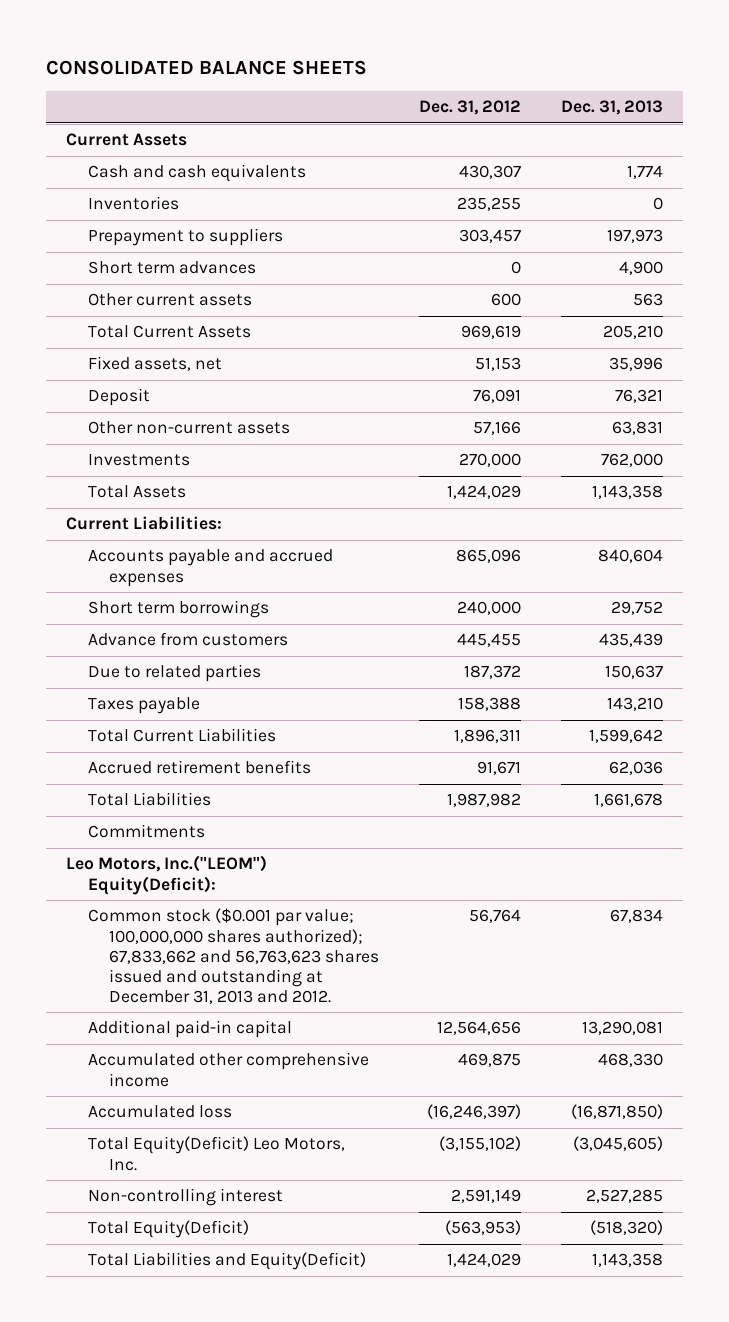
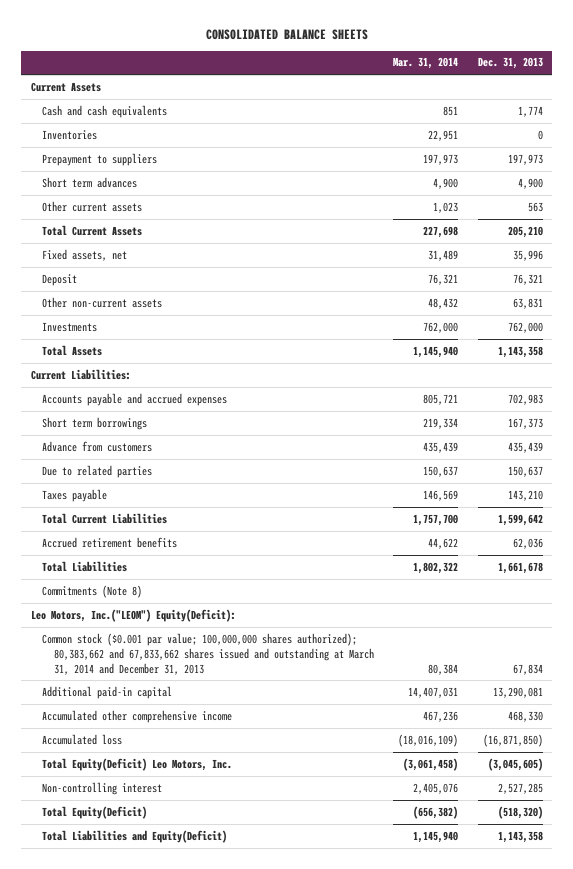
- | Dec. 31, 2012 | Dec. 31, 2013
+ | Mar. 31, 2014 | Dec. 31, 2013
- Accounts payable and accrued expenses | 865,096 | 840,604
- Short term borrowings | 240,000 | 29,752
+ Accounts payable and accrued expenses | 805,721 | 702,983
+ Short term borrowings | 219,334 | 167,373
- Commitments
+ Commitments (Note 8)
- Common stock ($0.001 par value; 100,000,000 shares authorized); 67,833,662 and 56,763,623 shares issued and outstanding at December 31, 2013 and 2012. | 56,764 | 67,834
+ Common stock ($0.001 par value; 100,000,000 shares authorized); 80,383,662 and 67,833,662 shares issued and outstanding at March 31, 2014 and December 31, 2013 | 80,384 | 67,834

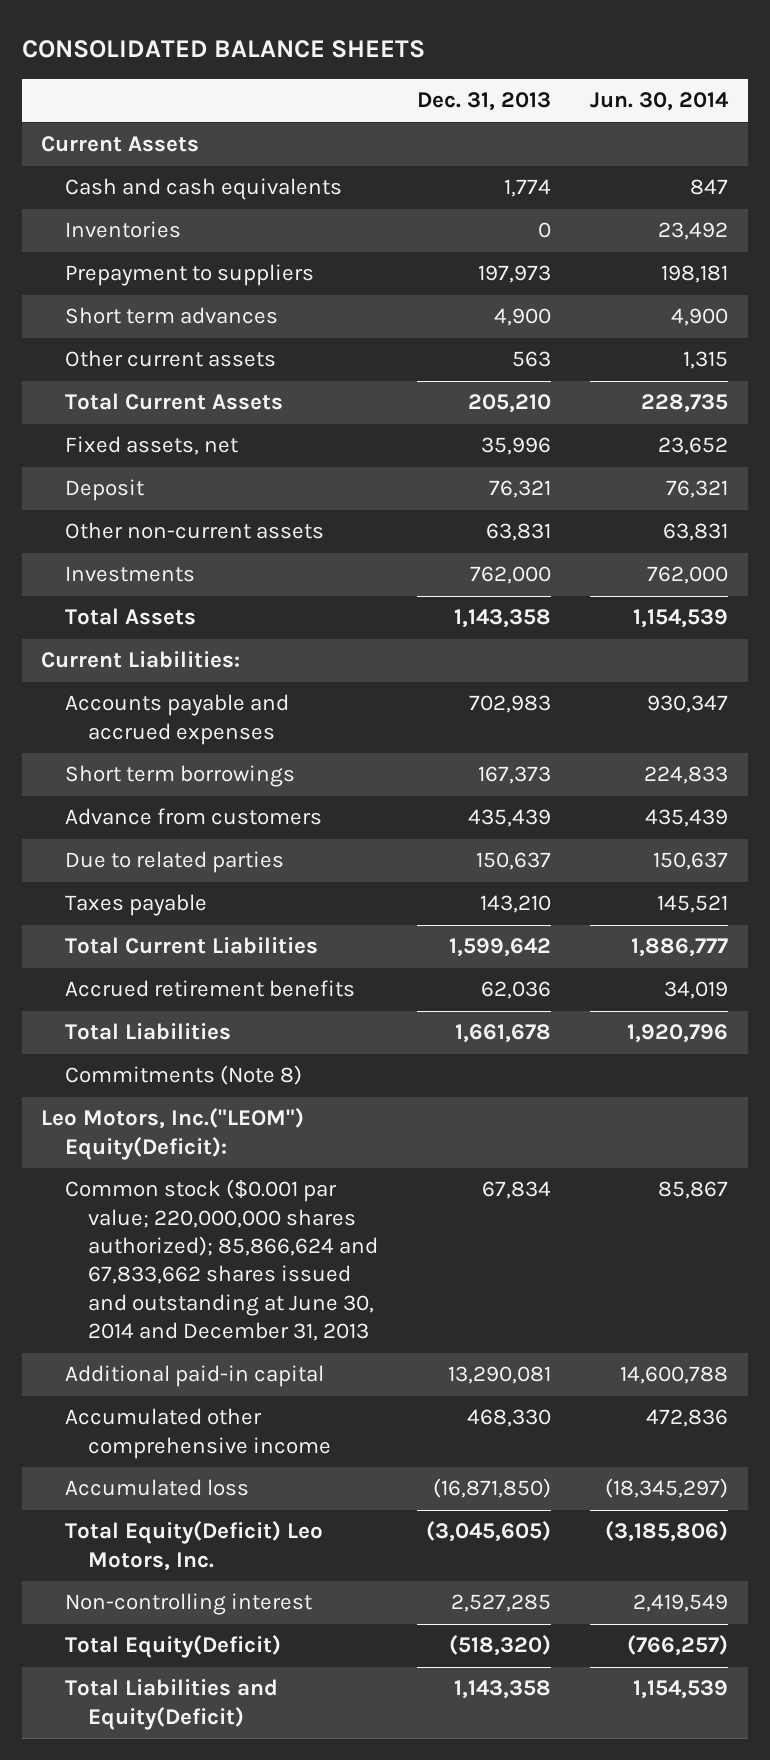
- | Mar. 31, 2014 | Dec. 31, 2013
+ | Dec. 31, 2013 | Jun. 30, 2014
- Common stock ($0.001 par value; 100,000,000 shares authorized); 80,383,662 and 67,833,662 shares issued and outstanding at March 31, 2014 and December 31, 2013 | 80,384 | 67,834
+ Common stock ($0.001 par value; 220,000,000 shares authorized); 85,866,624 and 67,833,662 shares issued and outstanding at June 30, 2014 and December 31, 2013 | 67,834 | 85,867

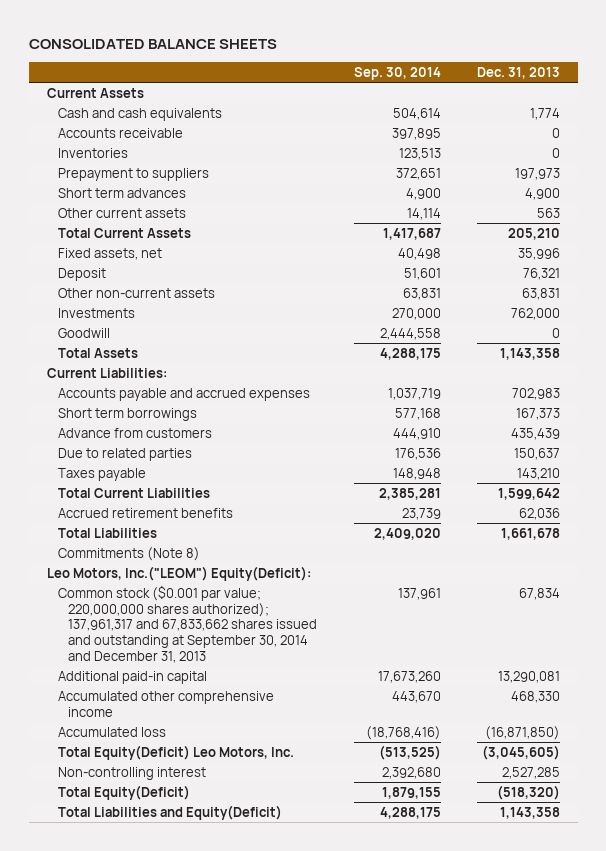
- | Dec. 31, 2013 | Jun. 30, 2014
+ | Sep. 30, 2014 | Dec. 31, 2013
+ Accounts receivable | 397,895 | 0
+ Goodwill | 2,444,558 | 0
- Common stock ($0.001 par value; 220,000,000 shares authorized); 85,866,624 and 67,833,662 shares issued and outstanding at June 30, 2014 and December 31, 2013 | 67,834 | 85,867
+ Common stock ($0.001 par value; 220,000,000 shares authorized); 137,961,317 and 67,833,662 shares issued and outstanding at September 30, 2014 and December 31, 2013 | 137,961 | 67,834

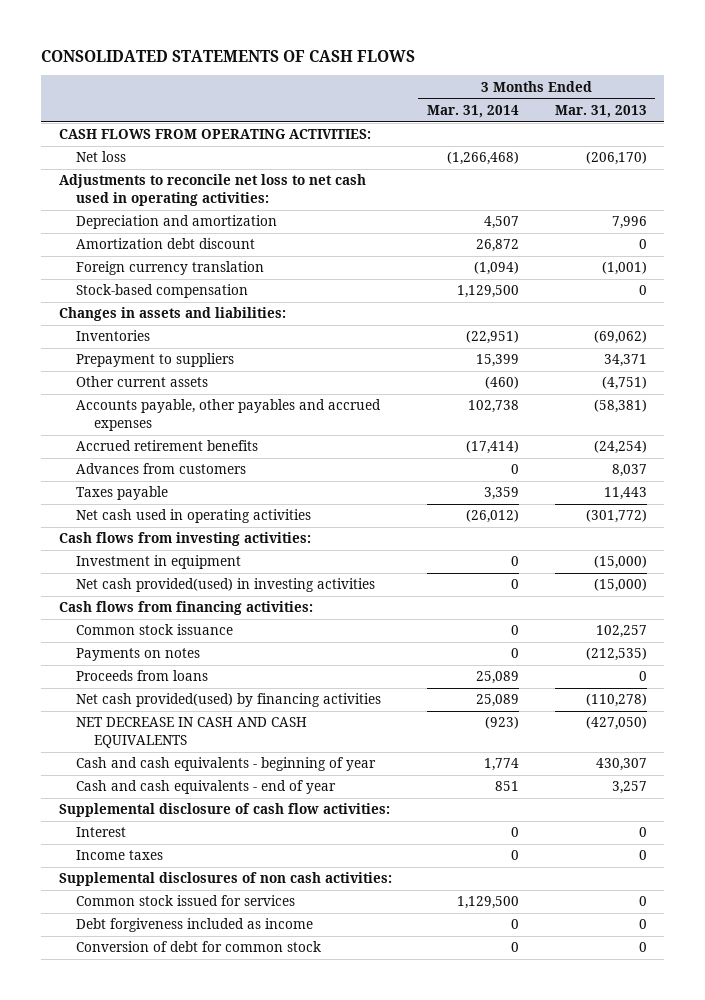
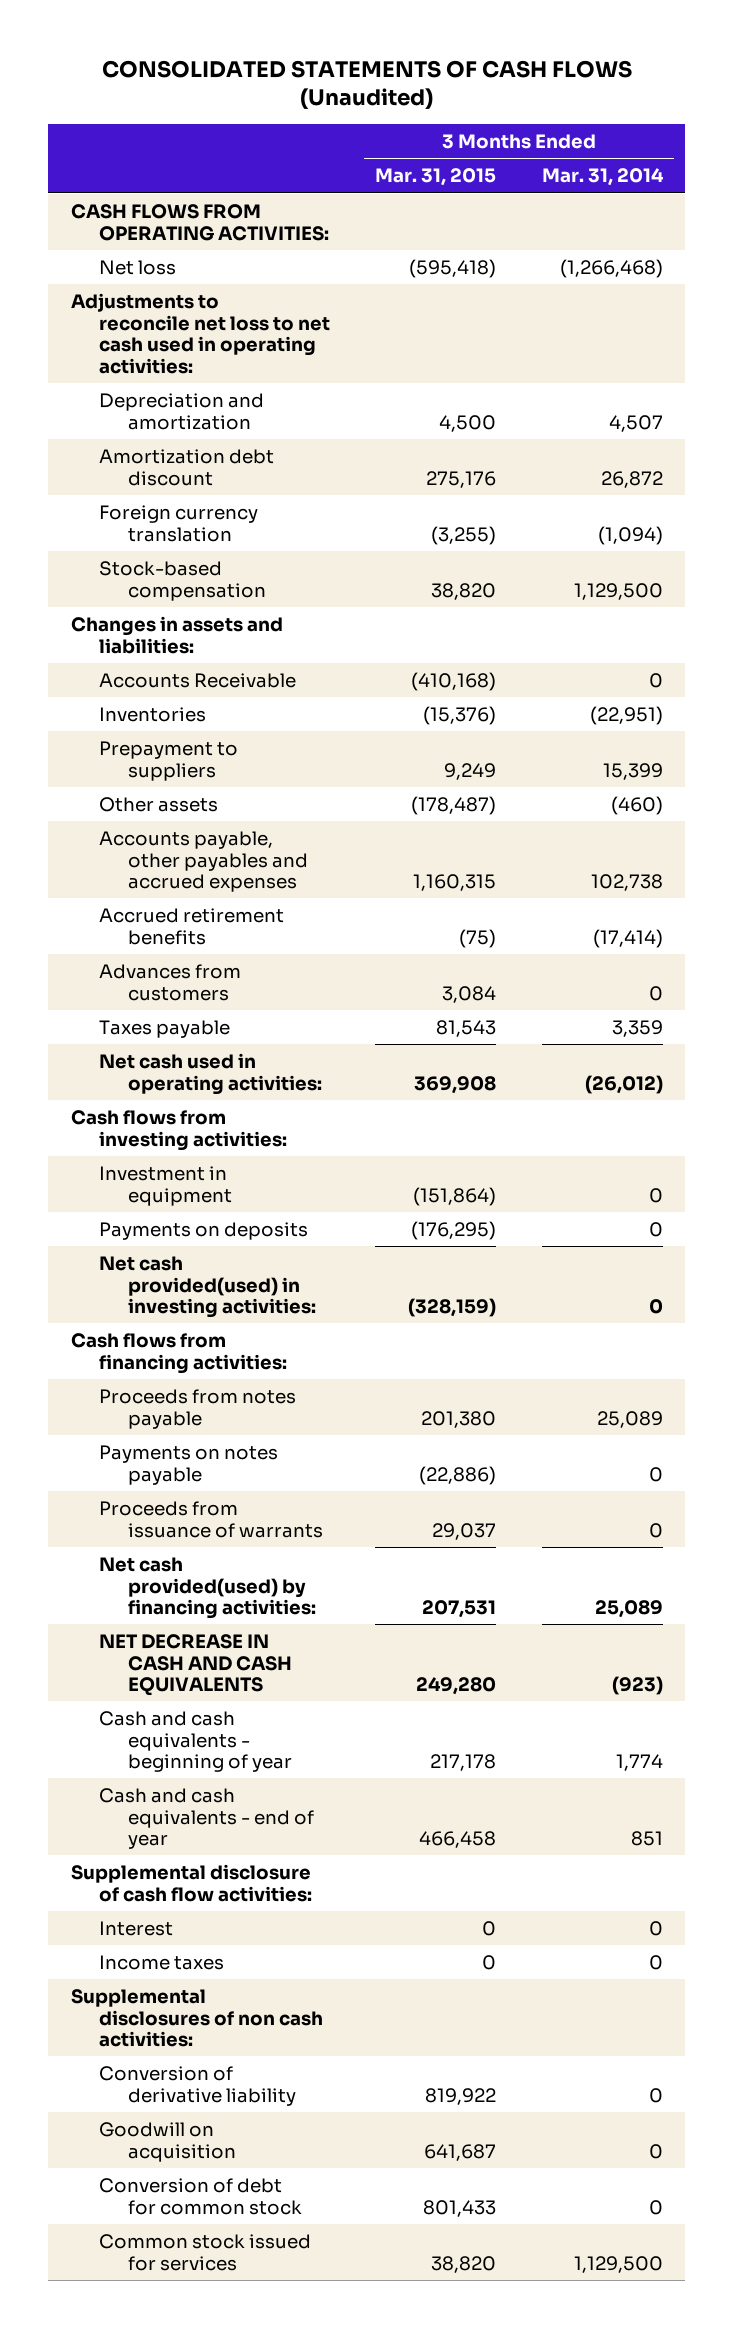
- CONSOLIDATED STATEMENTS OF CASH FLOWS
+ CONSOLIDATED STATEMENTS OF CASH FLOWS (Unaudited)
- | 3 Months Ended Mar. 31, 2014 | 3 Months Ended Mar. 31, 2013
+ | 3 Months Ended Mar. 31, 2015 | 3 Months Ended Mar. 31, 2014
+ Accounts Receivable | (410,168) | 0
- Other current assets | (460) | (4,751)
+ Other assets | (178,487) | (460)
- Net cash used in operating activities | (26,012) | (301,772)
+ Net cash used in operating activities: | 369,908 | (26,012)
- Net cash provided(used) in investing activities | 0 | (15,000)
+ Payments on deposits | (176,295) | 0
+ Net cash provided(used) in investing activities: | (328,159) | 0
- Common stock issuance | 0 | 102,257
- Payments on notes | 0 | (212,535)
- Proceeds from loans | 25,089 | 0
- Net cash provided(used) by financing activities | 25,089 | (110,278)
+ Proceeds from notes payable | 201,380 | 25,089
+ Payments on notes payable | (22,886) | 0
+ Proceeds from issuance of warrants | 29,037 | 0
+ Net cash provided(used) by financing activities: | 207,531 | 25,089
- Debt forgiveness included as income | 0 | 0
+ Conversion of derivative liability | 819,922 | 0
+ Goodwill on acquisition | 641,687 | 0
moved down: Common stock issued for services | 38,820 | 1,129,500

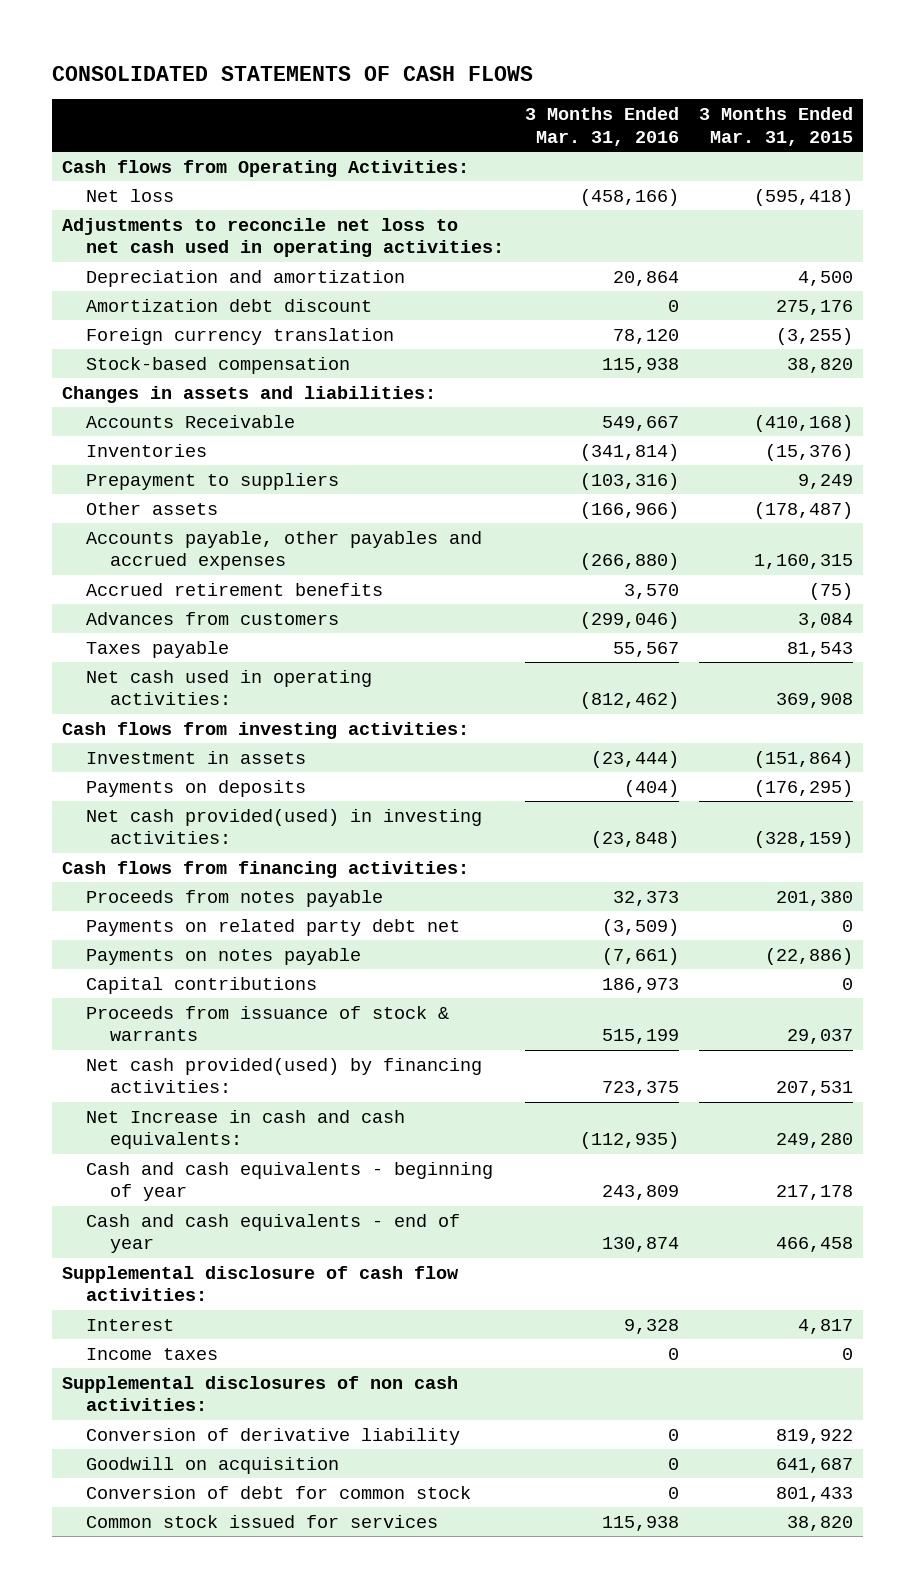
- CONSOLIDATED STATEMENTS OF CASH FLOWS (Unaudited)
+ CONSOLIDATED STATEMENTS OF CASH FLOWS
- | 3 Months Ended Mar. 31, 2015 | 3 Months Ended Mar. 31, 2014
+ | 3 Months Ended Mar. 31, 2016 | 3 Months Ended Mar. 31, 2015
- CASH FLOWS FROM OPERATING ACTIVITIES:
+ Cash flows from Operating Activities:
- Investment in equipment | (151,864) | 0
+ Investment in assets | (23,444) | (151,864)
+ Payments on related party debt net | (3,509) | 0
- Proceeds from issuance of warrants | 29,037 | 0
+ Capital contributions | 186,973 | 0
+ Proceeds from issuance of stock & warrants | 515,199 | 29,037
- NET DECREASE IN CASH AND CASH EQUIVALENTS | 249,280 | (923)
+ Net Increase in cash and cash equivalents: | (112,935) | 249,280
- Interest | 0 | 0
+ Interest | 9,328 | 4,817

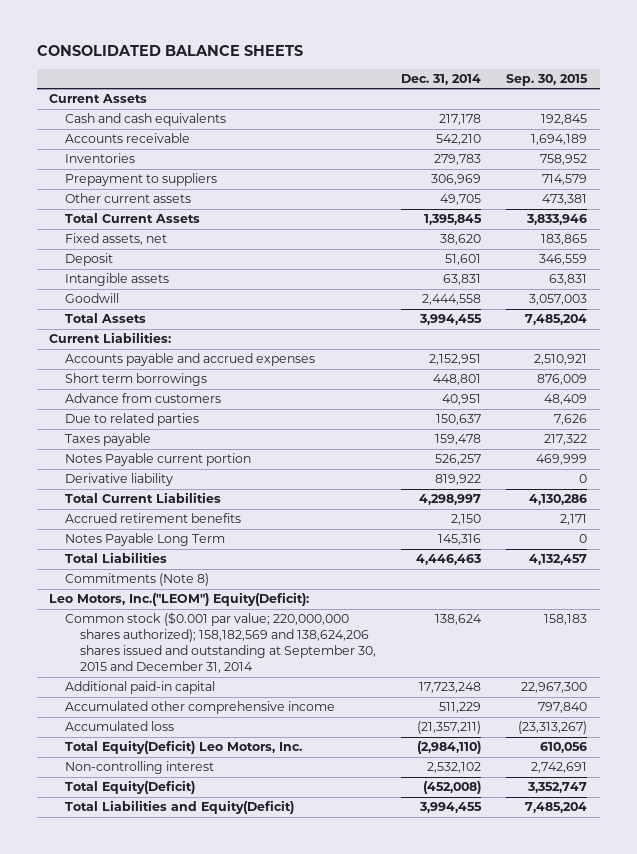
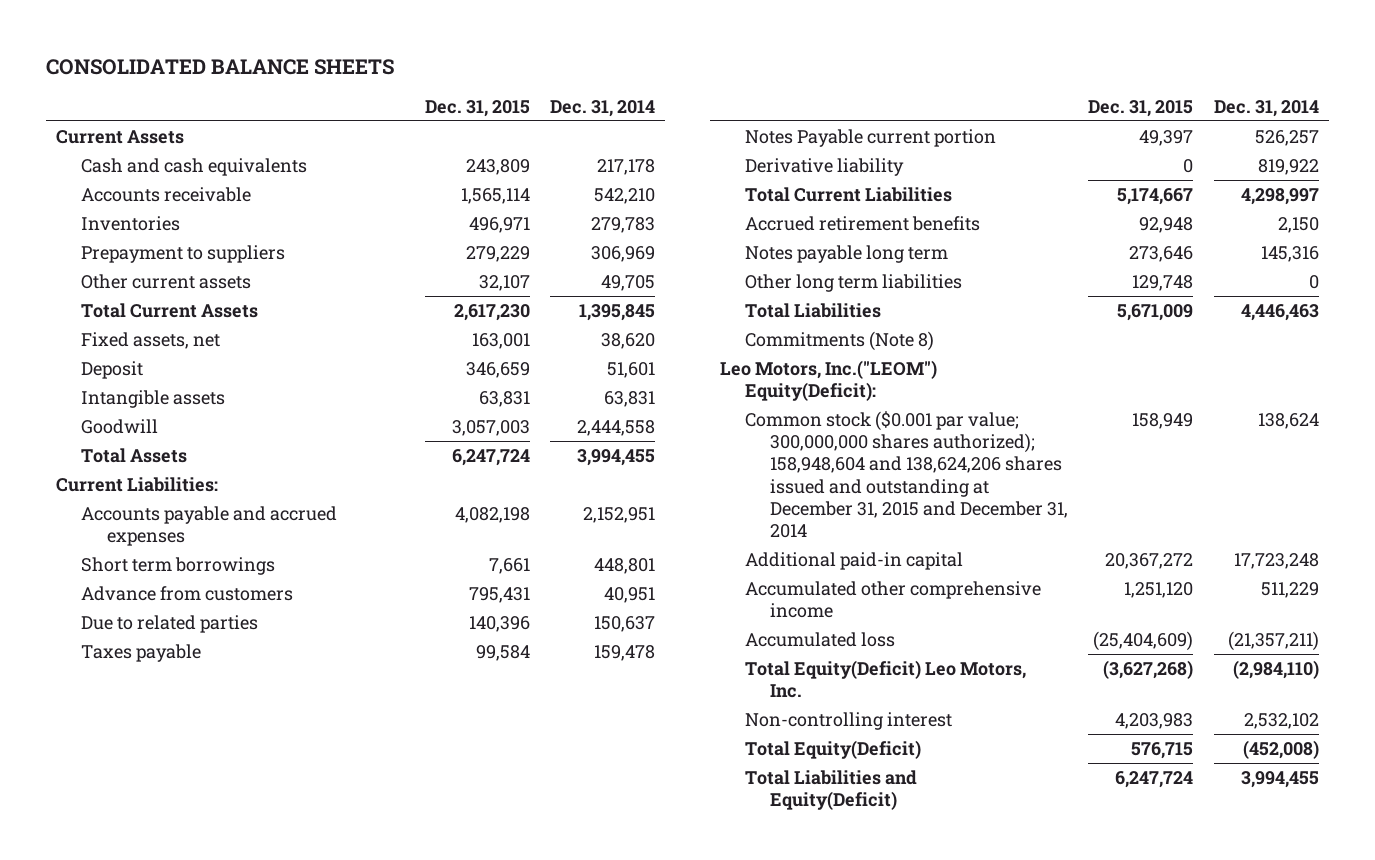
- | Dec. 31, 2014 | Sep. 30, 2015
+ | Dec. 31, 2015 | Dec. 31, 2014
- Notes Payable Long Term | 145,316 | 0
+ Notes payable long term | 273,646 | 145,316
+ Other long term liabilities | 129,748 | 0
- Common stock ($0.001 par value; 220,000,000 shares authorized); 158,182,569 and 138,624,206 shares issued and outstanding at September 30, 2015 and December 31, 2014 | 138,624 | 158,183
+ Common stock ($0.001 par value; 300,000,000 shares authorized); 158,948,604 and 138,624,206 shares issued and outstanding at December 31, 2015 and December 31, 2014 | 158,949 | 138,624

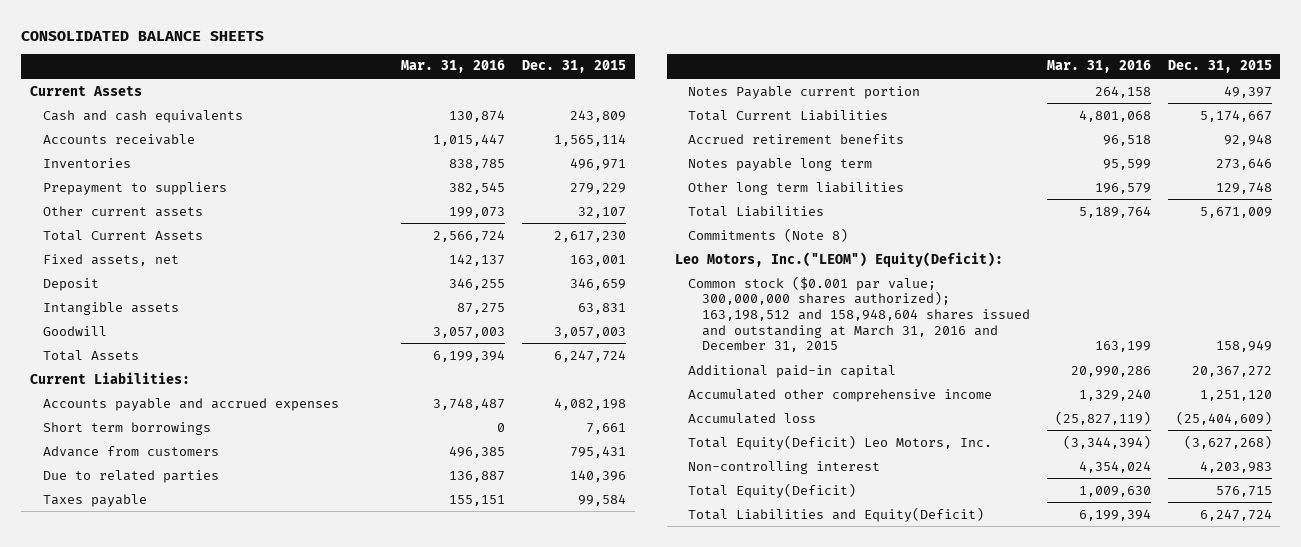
- | Dec. 31, 2015 | Dec. 31, 2014
+ | Mar. 31, 2016 | Dec. 31, 2015
- Derivative liability | 0 | 819,922
- Common stock ($0.001 par value; 300,000,000 shares authorized); 158,948,604 and 138,624,206 shares issued and outstanding at December 31, 2015 and December 31, 2014 | 158,949 | 138,624
+ Common stock ($0.001 par value; 300,000,000 shares authorized); 163,198,512 and 158,948,604 shares issued and outstanding at March 31, 2016 and December 31, 2015 | 163,199 | 158,949

